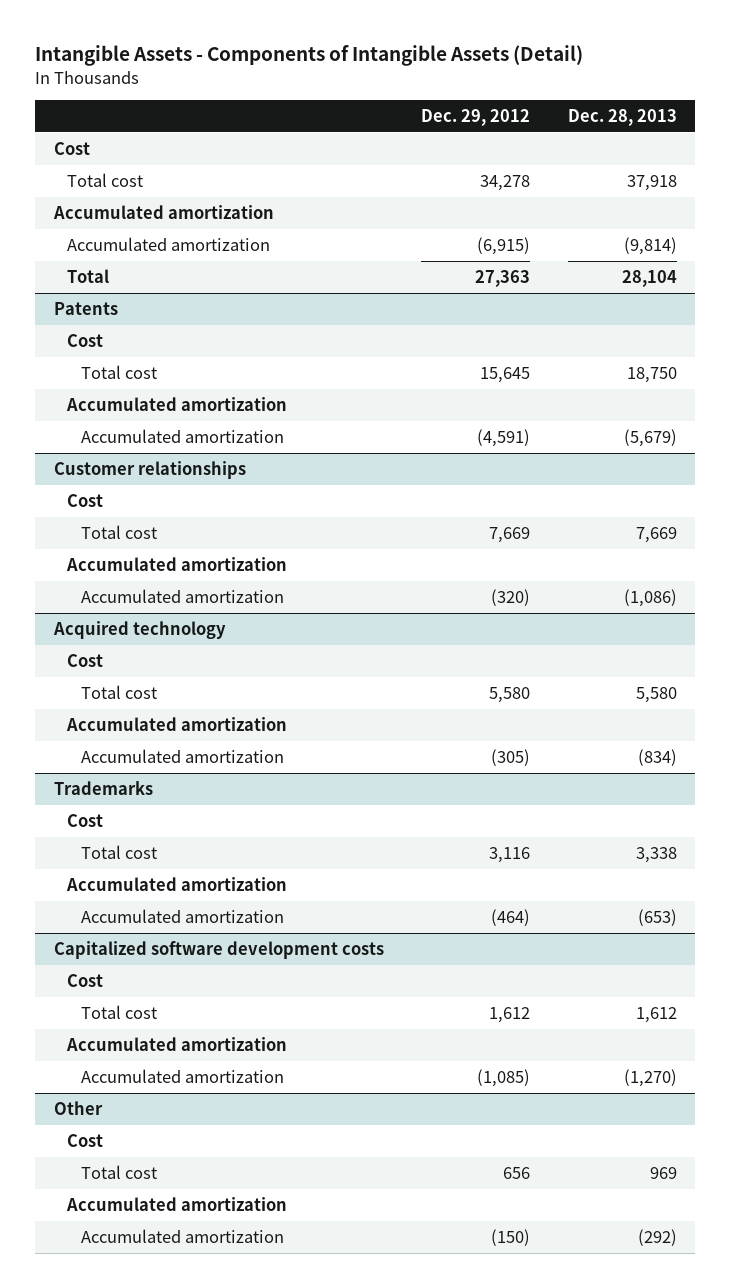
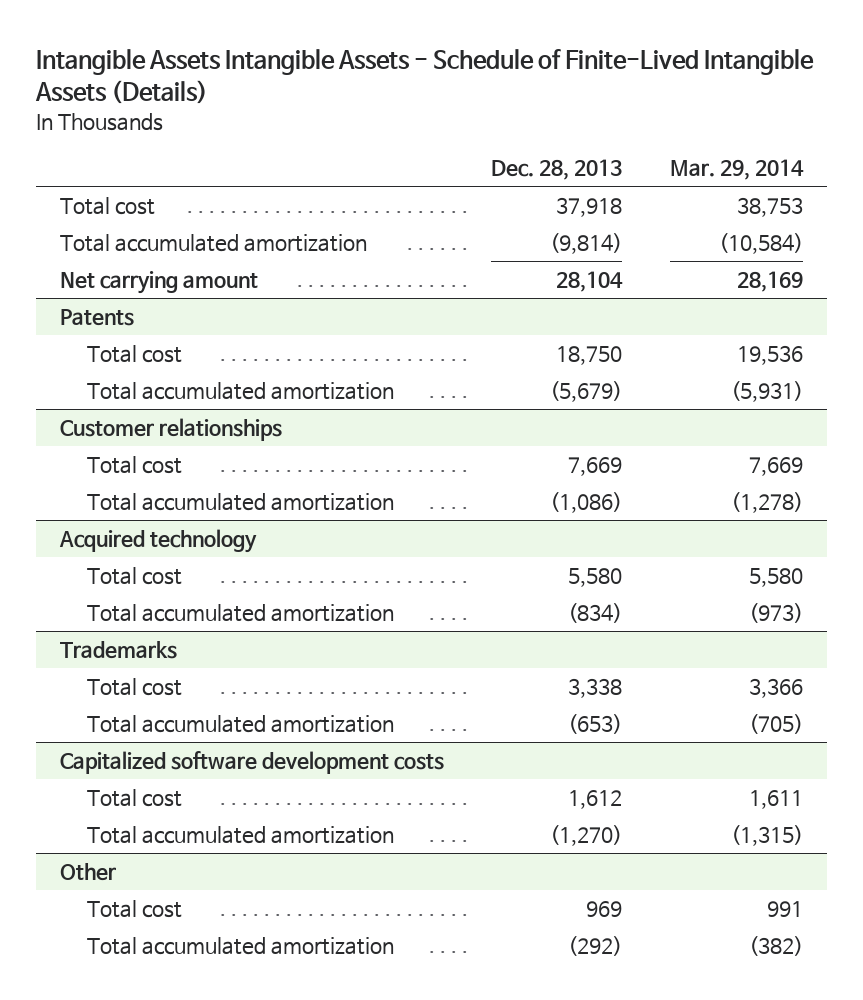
- Intangible Assets - Components of Intangible Assets (Detail)
+ Intangible Assets Intangible Assets - Schedule of Finite-Lived Intangible Assets (Details)
- | Dec. 29, 2012 | Dec. 28, 2013
+ | Dec. 28, 2013 | Mar. 29, 2014
- Cost
- Accumulated amortization
- Accumulated amortization | (6,915) | (9,814)
- Total | 27,363 | 28,104
+ Total accumulated amortization | (9,814) | (10,584)
+ Net carrying amount | 28,104 | 28,169
@ Patents
- Cost
- Accumulated amortization
- Accumulated amortization | (4,591) | (5,679)
+ Total accumulated amortization | (5,679) | (5,931)
@ Customer relationships
- Cost
- Accumulated amortization
- Accumulated amortization | (320) | (1,086)
+ Total accumulated amortization | (1,086) | (1,278)
@ Acquired technology
- Cost
- Accumulated amortization
- Accumulated amortization | (305) | (834)
+ Total accumulated amortization | (834) | (973)
@ Trademarks
- Cost
- Accumulated amortization
- Accumulated amortization | (464) | (653)
+ Total accumulated amortization | (653) | (705)
@ Capitalized software development costs
- Cost
- Accumulated amortization
- Accumulated amortization | (1,085) | (1,270)
+ Total accumulated amortization | (1,270) | (1,315)
@ Other
- Cost
- Accumulated amortization
- Accumulated amortization | (150) | (292)
+ Total accumulated amortization | (292) | (382)

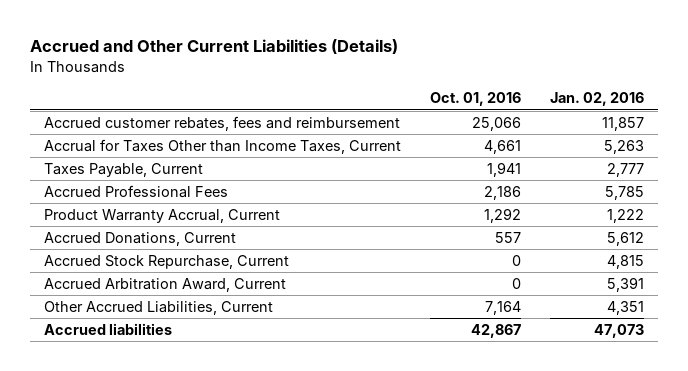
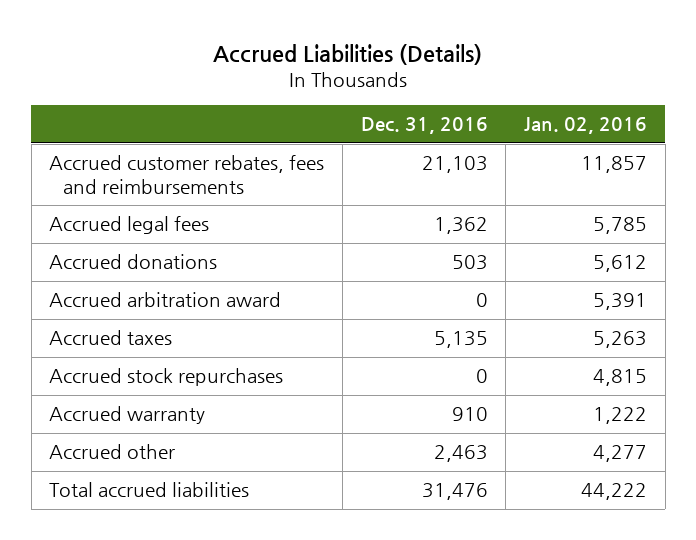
- Accrued and Other Current Liabilities (Details)
+ Accrued Liabilities (Details)
- | Oct. 01, 2016 | Jan. 02, 2016
+ | Dec. 31, 2016 | Jan. 02, 2016
- Accrued customer rebates, fees and reimbursement | 25,066 | 11,857
- Accrual for Taxes Other than Income Taxes, Current | 4,661 | 5,263
- Taxes Payable, Current | 1,941 | 2,777
- Accrued Professional Fees | 2,186 | 5,785
- Product Warranty Accrual, Current | 1,292 | 1,222
- Accrued Donations, Current | 557 | 5,612
- Accrued Stock Repurchase, Current | 0 | 4,815
- Accrued Arbitration Award, Current | 0 | 5,391
- Other Accrued Liabilities, Current | 7,164 | 4,351
- Accrued liabilities | 42,867 | 47,073
+ Accrued customer rebates, fees and reimbursements | 21,103 | 11,857
+ Accrued legal fees | 1,362 | 5,785
+ Accrued donations | 503 | 5,612
+ Accrued arbitration award | 0 | 5,391
+ Accrued taxes | 5,135 | 5,263
+ Accrued stock repurchases | 0 | 4,815
+ Accrued warranty | 910 | 1,222
+ Accrued other | 2,463 | 4,277
+ Total accrued liabilities | 31,476 | 44,222

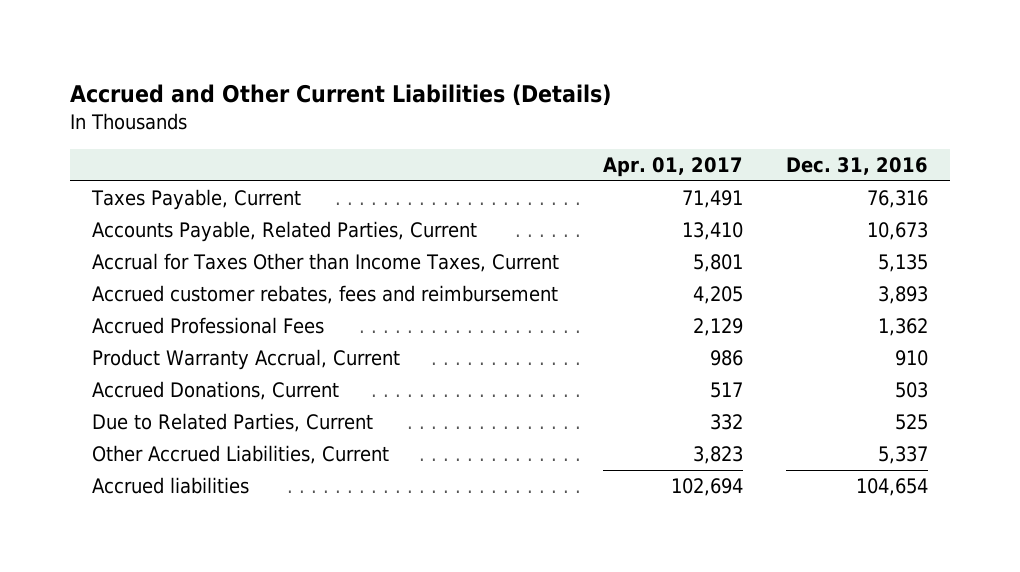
- Accrued Liabilities (Details)
+ Accrued and Other Current Liabilities (Details)
- | Dec. 31, 2016 | Jan. 02, 2016
+ | Apr. 01, 2017 | Dec. 31, 2016
- Accrued customer rebates, fees and reimbursements | 21,103 | 11,857
- Accrued legal fees | 1,362 | 5,785
- Accrued donations | 503 | 5,612
- Accrued arbitration award | 0 | 5,391
- Accrued taxes | 5,135 | 5,263
- Accrued stock repurchases | 0 | 4,815
- Accrued warranty | 910 | 1,222
- Accrued other | 2,463 | 4,277
- Total accrued liabilities | 31,476 | 44,222
+ Taxes Payable, Current | 71,491 | 76,316
+ Accounts Payable, Related Parties, Current | 13,410 | 10,673
+ Accrual for Taxes Other than Income Taxes, Current | 5,801 | 5,135
+ Accrued customer rebates, fees and reimbursement | 4,205 | 3,893
+ Accrued Professional Fees | 2,129 | 1,362
+ Product Warranty Accrual, Current | 986 | 910
+ Accrued Donations, Current | 517 | 503
+ Due to Related Parties, Current | 332 | 525
+ Other Accrued Liabilities, Current | 3,823 | 5,337
+ Accrued liabilities | 102,694 | 104,654

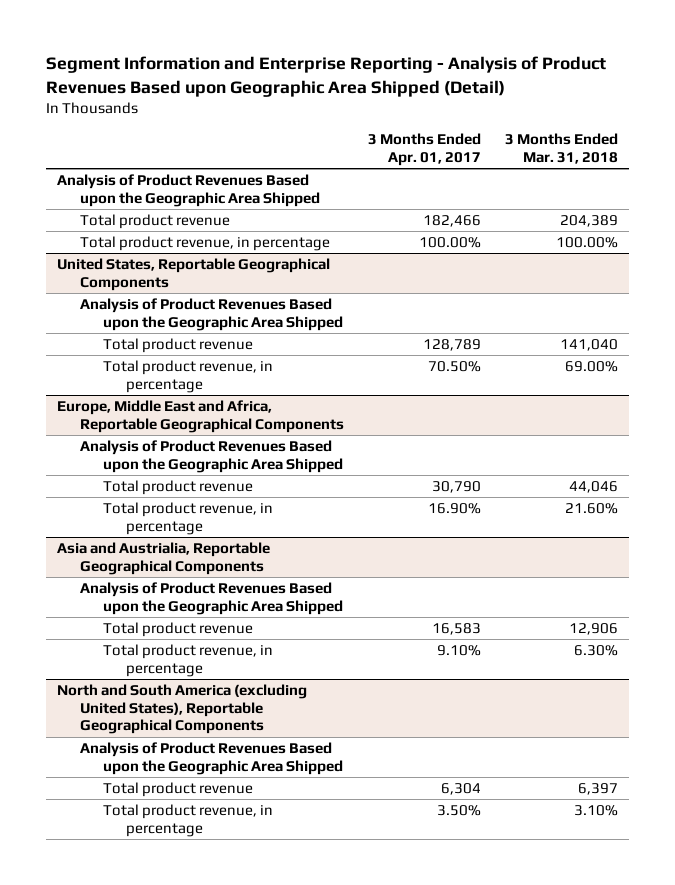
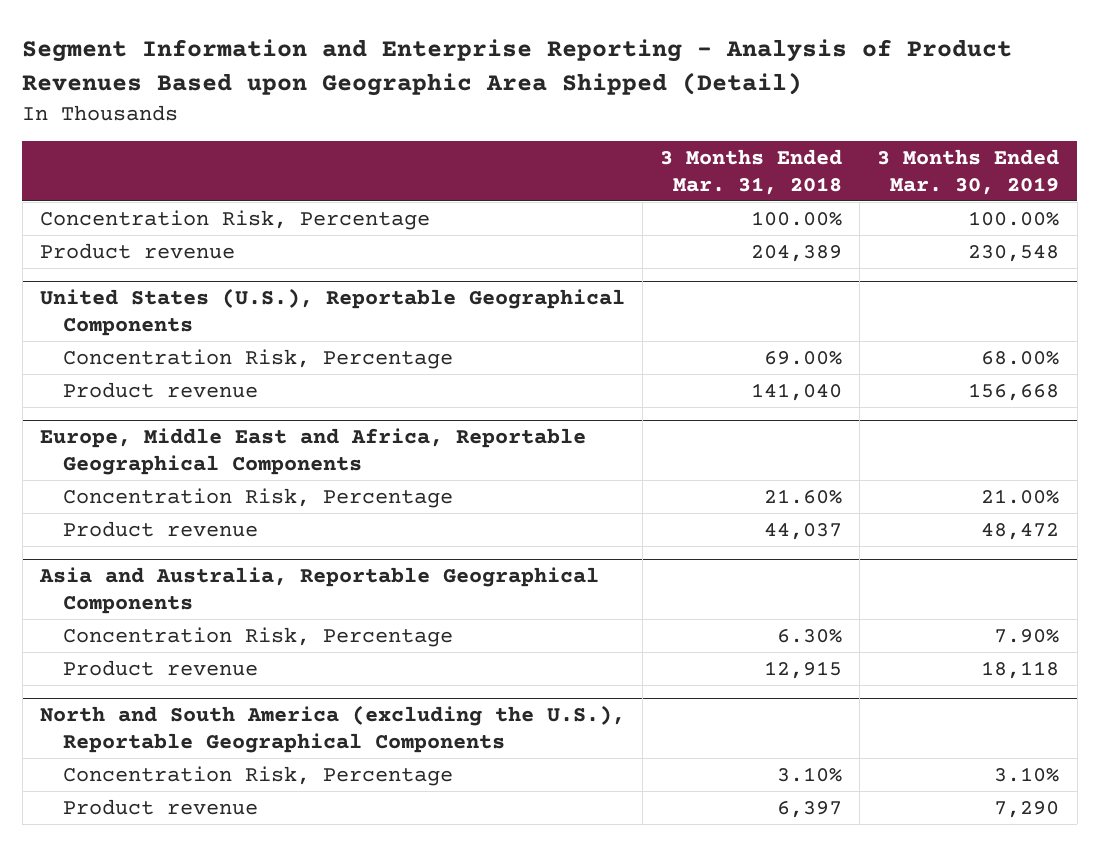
- | 3 Months Ended Apr. 01, 2017 | 3 Months Ended Mar. 31, 2018
+ | 3 Months Ended Mar. 31, 2018 | 3 Months Ended Mar. 30, 2019
- Analysis of Product Revenues Based upon the Geographic Area Shipped
- Total product revenue | 182,466 | 204,389
- Total product revenue, in percentage | 100.00% | 100.00%
- United States, Reportable Geographical Components
- Analysis of Product Revenues Based upon the Geographic Area Shipped
- Total product revenue | 128,789 | 141,040
- Total product revenue, in percentage | 70.50% | 69.00%
+ Concentration Risk, Percentage | 100.00% | 100.00%
+ Product revenue | 204,389 | 230,548
+ United States (U.S.), Reportable Geographical Components
+ Concentration Risk, Percentage | 69.00% | 68.00%
+ Product revenue | 141,040 | 156,668
@ Europe, Middle East and Africa, Reportable Geographical Components
- Analysis of Product Revenues Based upon the Geographic Area Shipped
- Total product revenue | 30,790 | 44,046
- Total product revenue, in percentage | 16.90% | 21.60%
- Asia and Austrialia, Reportable Geographical Components
- Analysis of Product Revenues Based upon the Geographic Area Shipped
- Total product revenue | 16,583 | 12,906
- Total product revenue, in percentage | 9.10% | 6.30%
- North and South America (excluding United States), Reportable Geographical Components
- Analysis of Product Revenues Based upon the Geographic Area Shipped
- Total product revenue | 6,304 | 6,397
- Total product revenue, in percentage | 3.50% | 3.10%
@ Europe, Middle East and Africa, Reportable Geographical Components
+ Concentration Risk, Percentage | 21.60% | 21.00%
+ Product revenue | 44,037 | 48,472
+ Asia and Australia, Reportable Geographical Components
+ Concentration Risk, Percentage | 6.30% | 7.90%
+ Product revenue | 12,915 | 18,118
+ North and South America (excluding the U.S.), Reportable Geographical Components
+ Concentration Risk, Percentage | 3.10% | 3.10%
+ Product revenue | 6,397 | 7,290

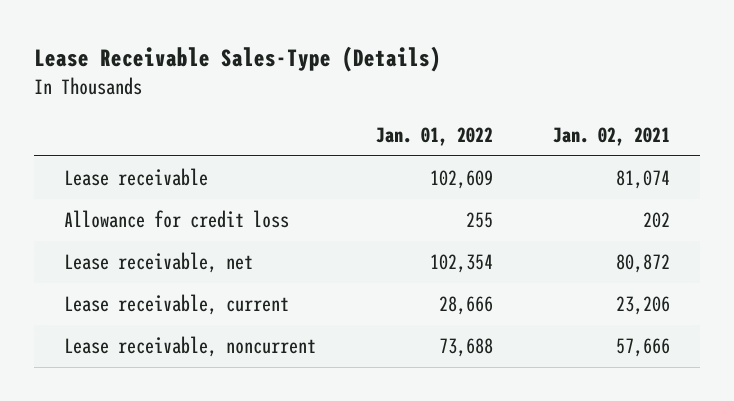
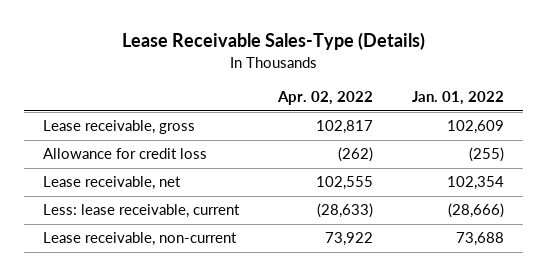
- | Jan. 01, 2022 | Jan. 02, 2021
+ | Apr. 02, 2022 | Jan. 01, 2022
- Lease receivable | 102,609 | 81,074
- Allowance for credit loss | 255 | 202
+ Lease receivable, gross | 102,817 | 102,609
+ Allowance for credit loss | (262) | (255)
- Lease receivable, current | 28,666 | 23,206
- Lease receivable, noncurrent | 73,688 | 57,666
+ Less: lease receivable, current | (28,633) | (28,666)
+ Lease receivable, non-current | 73,922 | 73,688

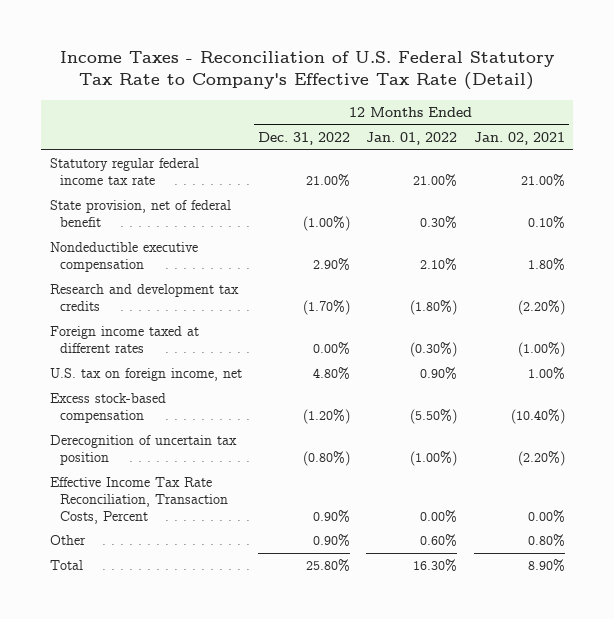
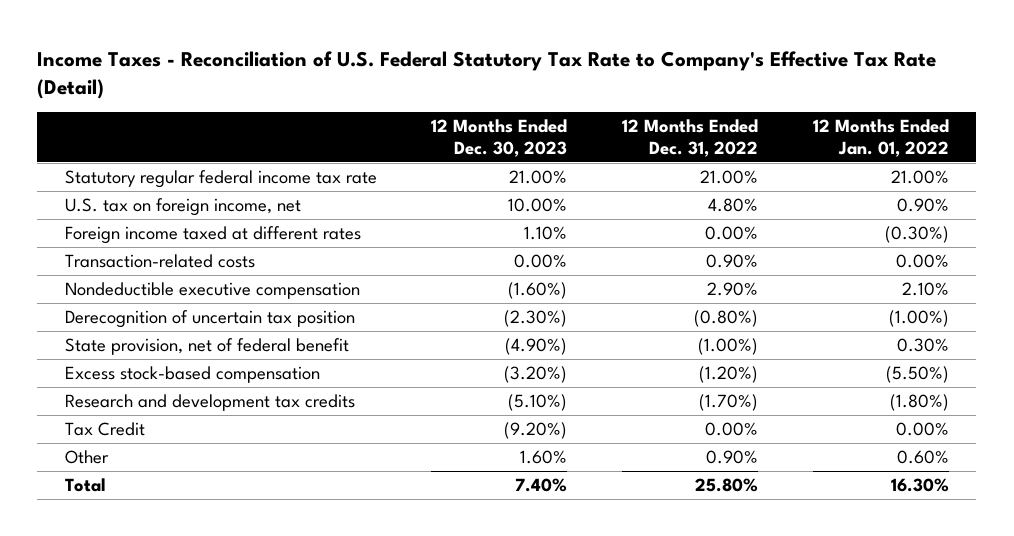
- | 12 Months Ended Dec. 31, 2022 | 12 Months Ended Jan. 01, 2022 | 12 Months Ended Jan. 02, 2021
+ | 12 Months Ended Dec. 30, 2023 | 12 Months Ended Dec. 31, 2022 | 12 Months Ended Jan. 01, 2022
moved down: Foreign income taxed at different rates | 1.10% | 0.00% | (0.30%)
+ Transaction-related costs | 0.00% | 0.90% | 0.00%
moved down: Nondeductible executive compensation | (1.60%) | 2.90% | 2.10%
- Effective Income Tax Rate Reconciliation, Transaction Costs, Percent | 0.90% | 0.00% | 0.00%
moved down: State provision, net of federal benefit | (4.90%) | (1.00%) | 0.30%
moved down: Excess stock-based compensation | (3.20%) | (1.20%) | (5.50%)
moved down: Research and development tax credits | (5.10%) | (1.70%) | (1.80%)
+ Tax Credit | (9.20%) | 0.00% | 0.00%

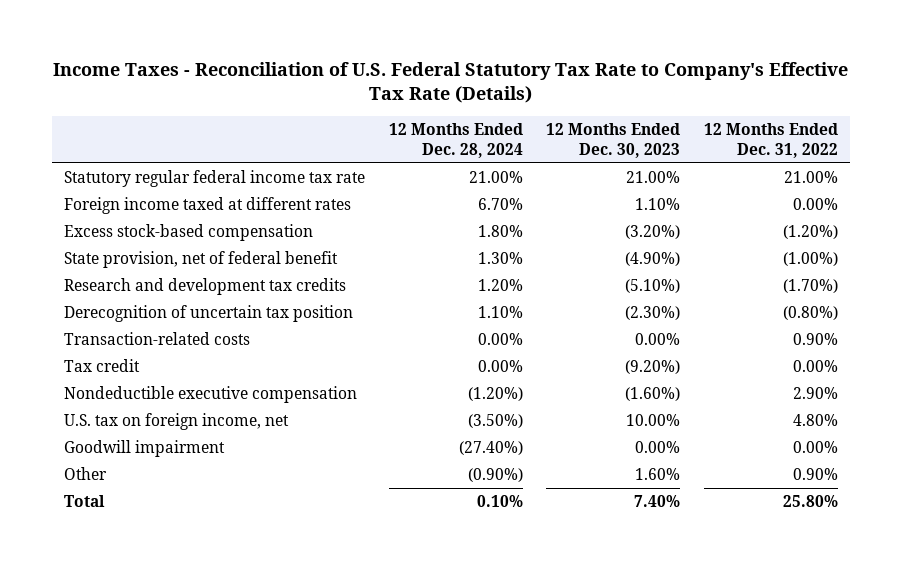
- Income Taxes - Reconciliation of U.S. Federal Statutory Tax Rate to Company's Effective Tax Rate (Detail)
+ Income Taxes - Reconciliation of U.S. Federal Statutory Tax Rate to Company's Effective Tax Rate (Details)
- | 12 Months Ended Dec. 30, 2023 | 12 Months Ended Dec. 31, 2022 | 12 Months Ended Jan. 01, 2022
+ | 12 Months Ended Dec. 28, 2024 | 12 Months Ended Dec. 30, 2023 | 12 Months Ended Dec. 31, 2022
moved down: State provision, net of federal benefit | 1.30% | (4.90%) | (1.00%)
- Tax Credit | (9.20%) | 0.00% | 0.00%
moved down: Derecognition of uncertain tax position | 1.10% | (2.30%) | (0.80%)
moved down: Transaction-related costs | 0.00% | 0.00% | 0.90%
+ Tax credit | 0.00% | (9.20%) | 0.00%
moved down: Nondeductible executive compensation | (1.20%) | (1.60%) | 2.90%
moved down: U.S. tax on foreign income, net | (3.50%) | 10.00% | 4.80%
+ Goodwill impairment | (27.40%) | 0.00% | 0.00%

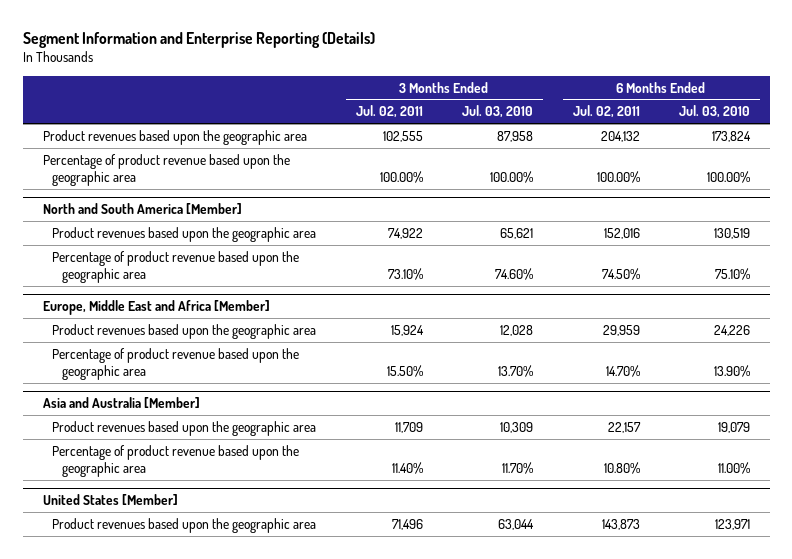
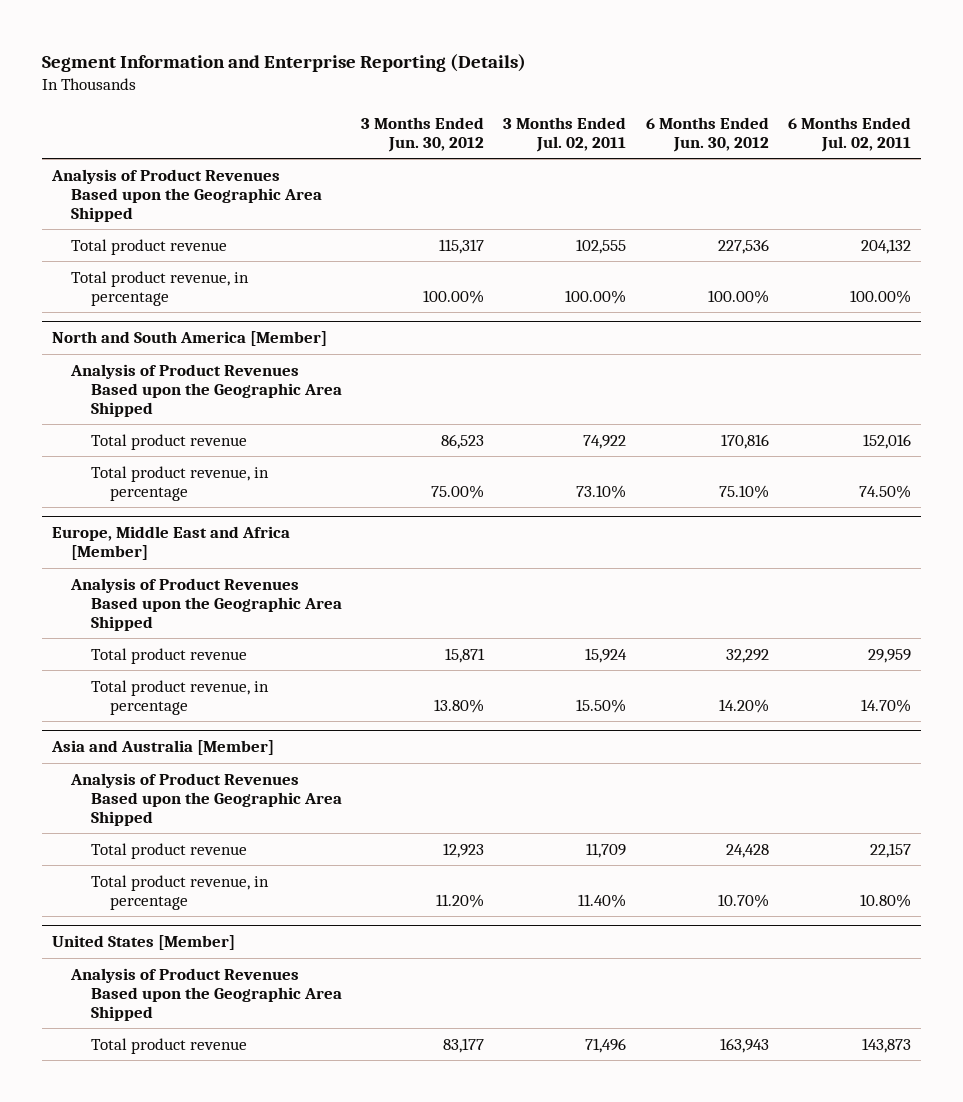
- | 3 Months Ended Jul. 02, 2011 | 3 Months Ended Jul. 03, 2010 | 6 Months Ended Jul. 02, 2011 | 6 Months Ended Jul. 03, 2010
+ | 3 Months Ended Jun. 30, 2012 | 3 Months Ended Jul. 02, 2011 | 6 Months Ended Jun. 30, 2012 | 6 Months Ended Jul. 02, 2011
- Product revenues based upon the geographic area | 102,555 | 87,958 | 204,132 | 173,824
- Percentage of product revenue based upon the geographic area | 100.00% | 100.00% | 100.00% | 100.00%
+ Analysis of Product Revenues Based upon the Geographic Area Shipped
+ Total product revenue | 115,317 | 102,555 | 227,536 | 204,132
+ Total product revenue, in percentage | 100.00% | 100.00% | 100.00% | 100.00%
@ North and South America [Member]
- Product revenues based upon the geographic area | 74,922 | 65,621 | 152,016 | 130,519
- Percentage of product revenue based upon the geographic area | 73.10% | 74.60% | 74.50% | 75.10%
+ Analysis of Product Revenues Based upon the Geographic Area Shipped
+ Total product revenue | 86,523 | 74,922 | 170,816 | 152,016
+ Total product revenue, in percentage | 75.00% | 73.10% | 75.10% | 74.50%
@ Europe, Middle East and Africa [Member]
- Product revenues based upon the geographic area | 15,924 | 12,028 | 29,959 | 24,226
- Percentage of product revenue based upon the geographic area | 15.50% | 13.70% | 14.70% | 13.90%
+ Analysis of Product Revenues Based upon the Geographic Area Shipped
+ Total product revenue | 15,871 | 15,924 | 32,292 | 29,959
+ Total product revenue, in percentage | 13.80% | 15.50% | 14.20% | 14.70%
@ Asia and Australia [Member]
- Product revenues based upon the geographic area | 11,709 | 10,309 | 22,157 | 19,079
- Percentage of product revenue based upon the geographic area | 11.40% | 11.70% | 10.80% | 11.00%
+ Analysis of Product Revenues Based upon the Geographic Area Shipped
+ Total product revenue | 12,923 | 11,709 | 24,428 | 22,157
+ Total product revenue, in percentage | 11.20% | 11.40% | 10.70% | 10.80%
@ United States [Member]
- Product revenues based upon the geographic area | 71,496 | 63,044 | 143,873 | 123,971
+ Analysis of Product Revenues Based upon the Geographic Area Shipped
+ Total product revenue | 83,177 | 71,496 | 163,943 | 143,873

